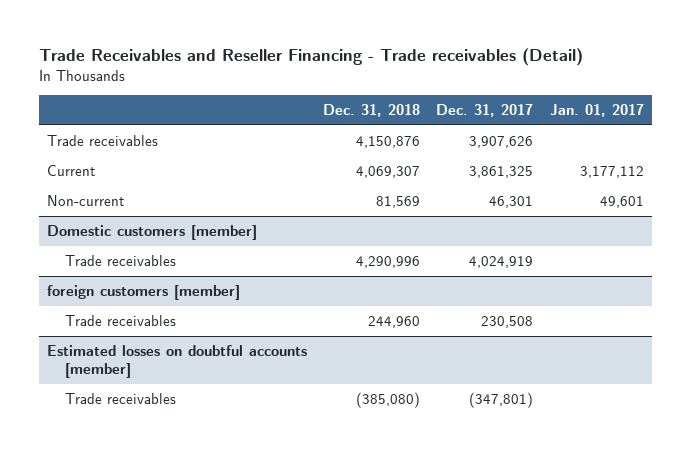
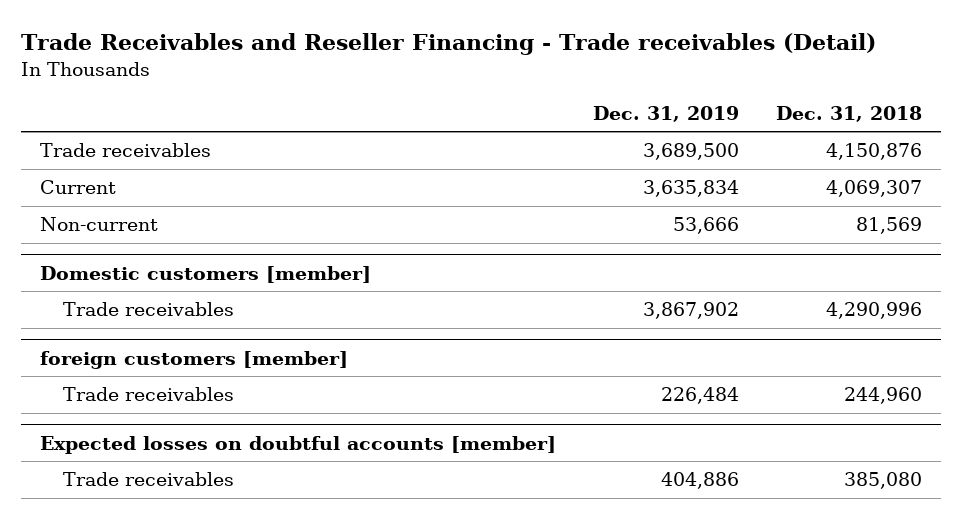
- | Dec. 31, 2018 | Dec. 31, 2017 | Jan. 01, 2017
+ | Dec. 31, 2019 | Dec. 31, 2018
- Estimated losses on doubtful accounts [member]
- Trade receivables | (385,080) | (347,801) |
+ Expected losses on doubtful accounts [member]
+ Trade receivables | 404,886 | 385,080

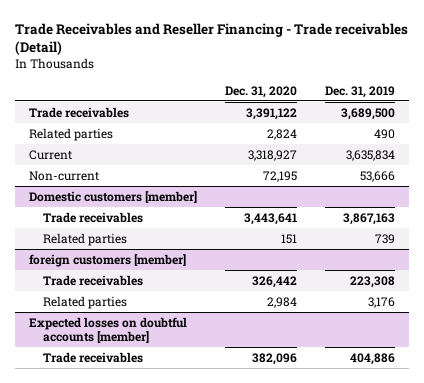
- | Dec. 31, 2019 | Dec. 31, 2018
+ | Dec. 31, 2020 | Dec. 31, 2019
+ Related parties | 2,824 | 490
@ Domestic customers [member]
- Trade receivables | 3,867,902 | 4,290,996
+ Trade receivables | 3,443,641 | 3,867,163
+ Related parties | 151 | 739
@ foreign customers [member]
- Trade receivables | 226,484 | 244,960
+ Trade receivables | 326,442 | 223,308
+ Related parties | 2,984 | 3,176

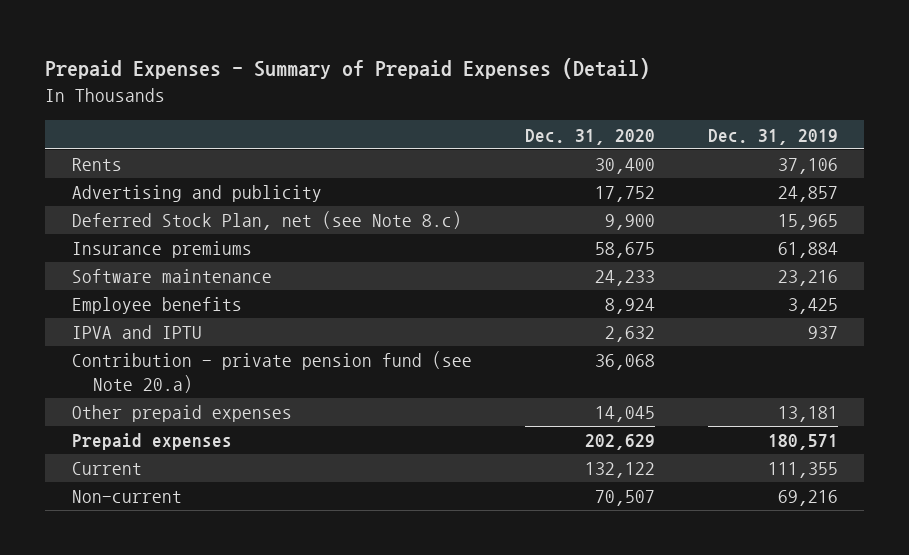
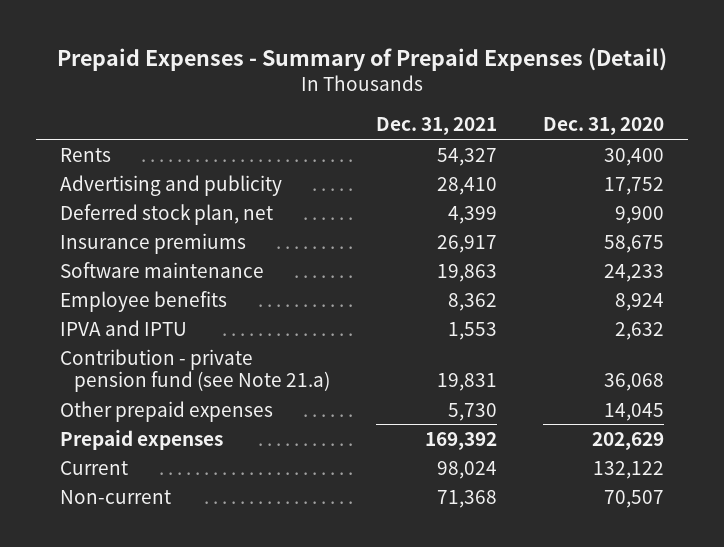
- | Dec. 31, 2020 | Dec. 31, 2019
+ | Dec. 31, 2021 | Dec. 31, 2020
- Deferred Stock Plan, net (see Note 8.c) | 9,900 | 15,965
+ Deferred stock plan, net | 4,399 | 9,900
- Contribution - private pension fund (see Note 20.a) | 36,068 |
+ Contribution - private pension fund (see Note 21.a) | 19,831 | 36,068

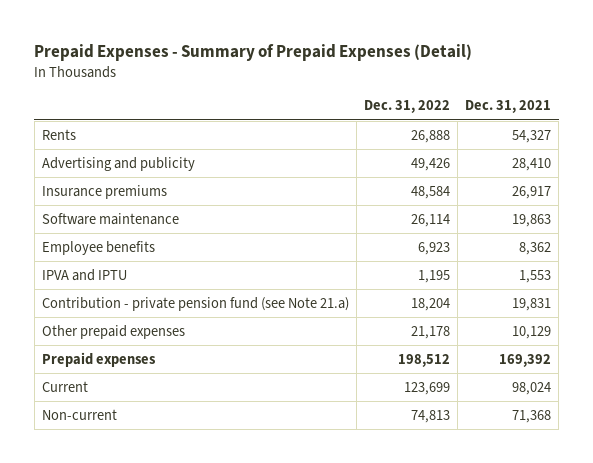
- | Dec. 31, 2021 | Dec. 31, 2020
+ | Dec. 31, 2022 | Dec. 31, 2021
- Deferred stock plan, net | 4,399 | 9,900
- Other prepaid expenses | 5,730 | 14,045
+ Other prepaid expenses | 21,178 | 10,129

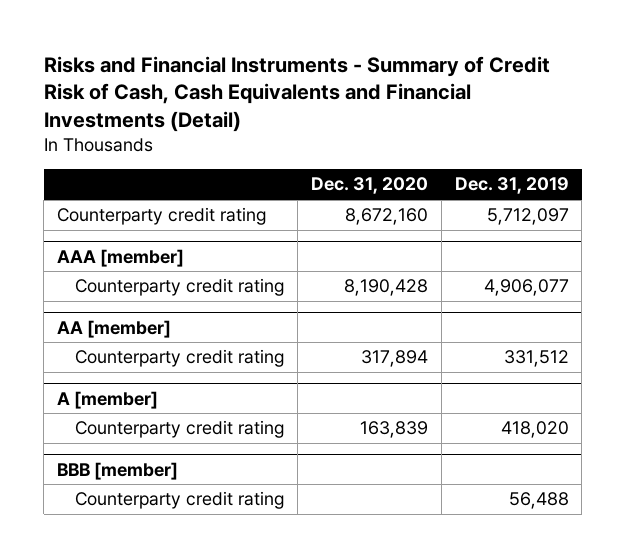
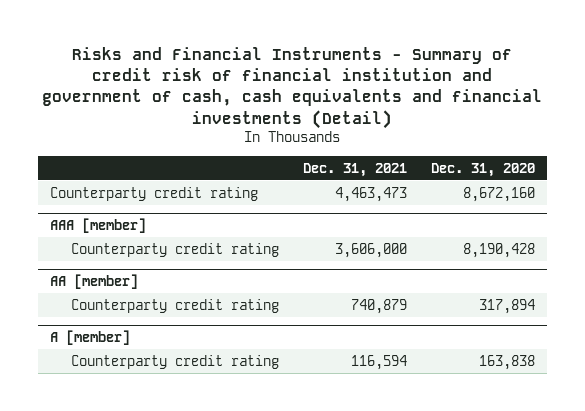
- Risks and Financial Instruments - Summary of Credit Risk of Cash, Cash Equivalents and Financial Investments (Detail)
+ Risks and Financial Instruments - Summary of credit risk of financial institution and government of cash, cash equivalents and financial investments (Detail)
- | Dec. 31, 2020 | Dec. 31, 2019
+ | Dec. 31, 2021 | Dec. 31, 2020
@ A [member]
- Counterparty credit rating | 163,839 | 418,020
- BBB [member]
- Counterparty credit rating | | 56,488
@ A [member]
+ Counterparty credit rating | 116,594 | 163,838

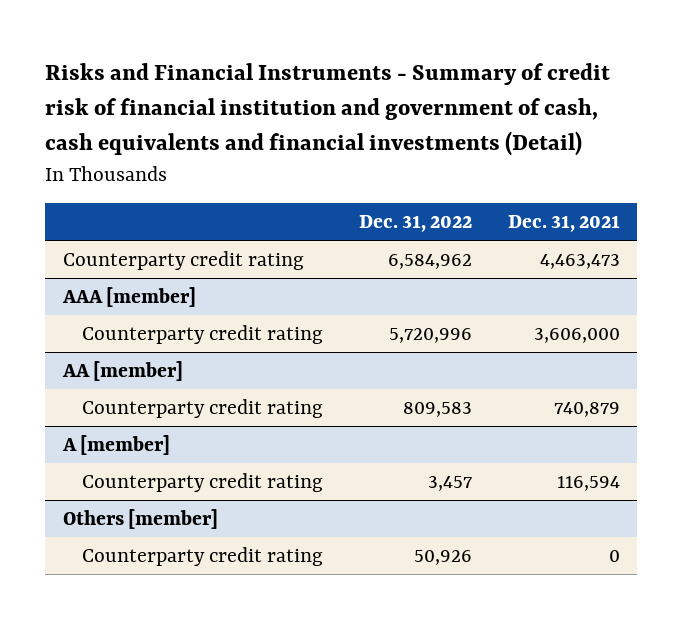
- | Dec. 31, 2021 | Dec. 31, 2020
+ | Dec. 31, 2022 | Dec. 31, 2021
+ Others [member]
+ Counterparty credit rating | 50,926 | 0

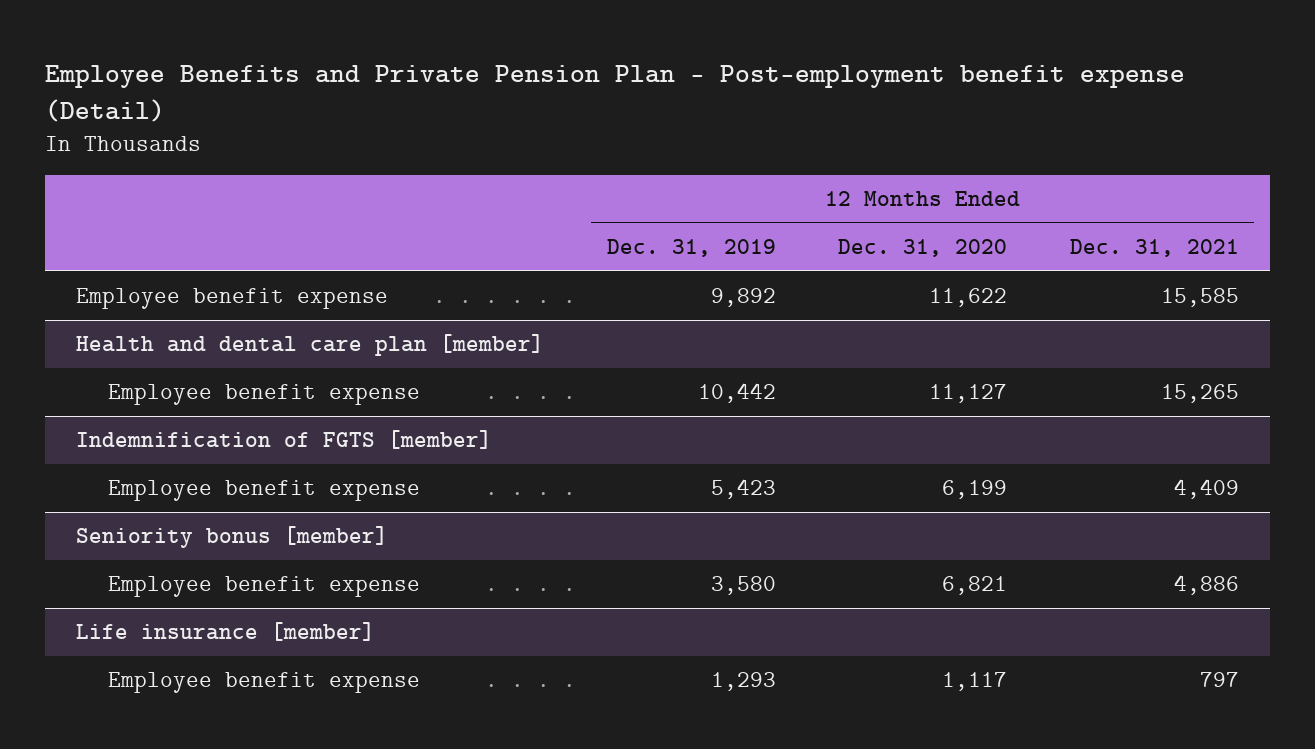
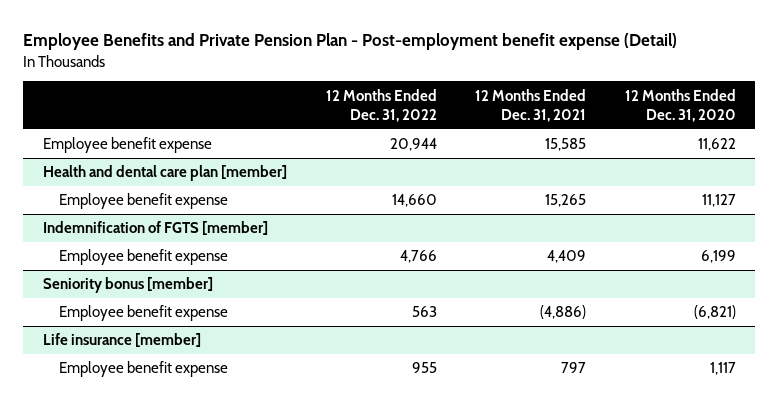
- | 12 Months Ended Dec. 31, 2019 | 12 Months Ended Dec. 31, 2020 | 12 Months Ended Dec. 31, 2021
+ | 12 Months Ended Dec. 31, 2022 | 12 Months Ended Dec. 31, 2021 | 12 Months Ended Dec. 31, 2020
@ Seniority bonus [member]
- Employee benefit expense | 3,580 | 6,821 | 4,886
+ Employee benefit expense | 563 | (4,886) | (6,821)

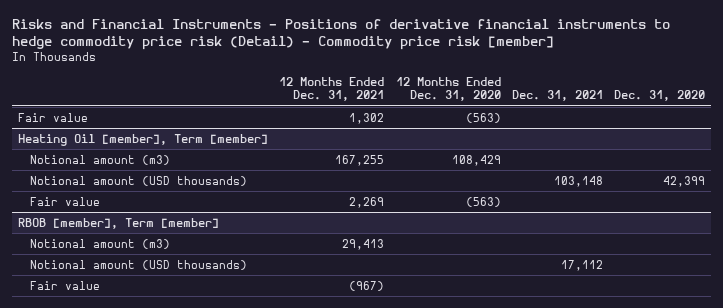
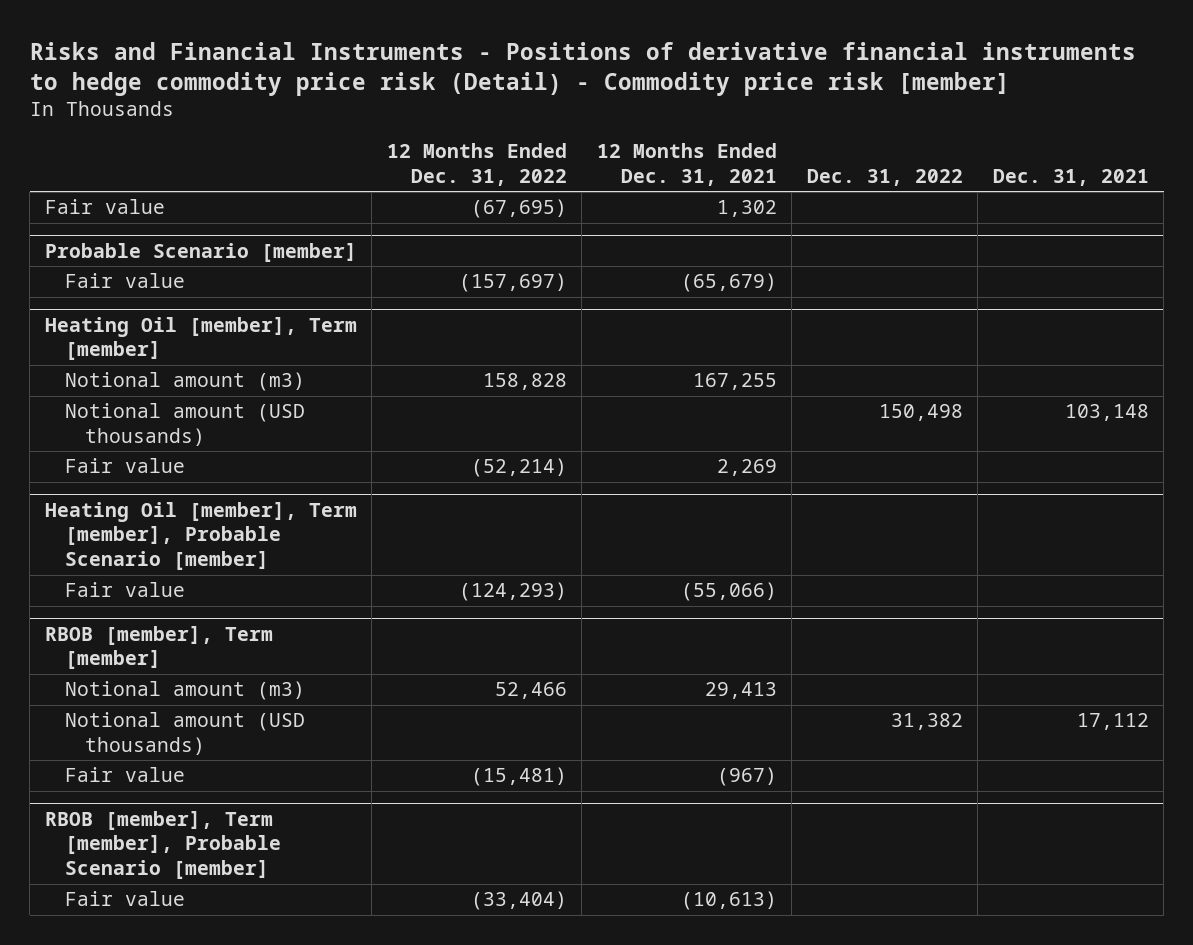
- | 12 Months Ended Dec. 31, 2021 | 12 Months Ended Dec. 31, 2020 | Dec. 31, 2021 | Dec. 31, 2020
+ | 12 Months Ended Dec. 31, 2022 | 12 Months Ended Dec. 31, 2021 | Dec. 31, 2022 | Dec. 31, 2021
+ Probable Scenario [member]
+ Fair value | (157,697) | (65,679) | |
+ Heating Oil [member], Term [member], Probable Scenario [member]
+ Fair value | (124,293) | (55,066) | |
+ RBOB [member], Term [member], Probable Scenario [member]
+ Fair value | (33,404) | (10,613) | |

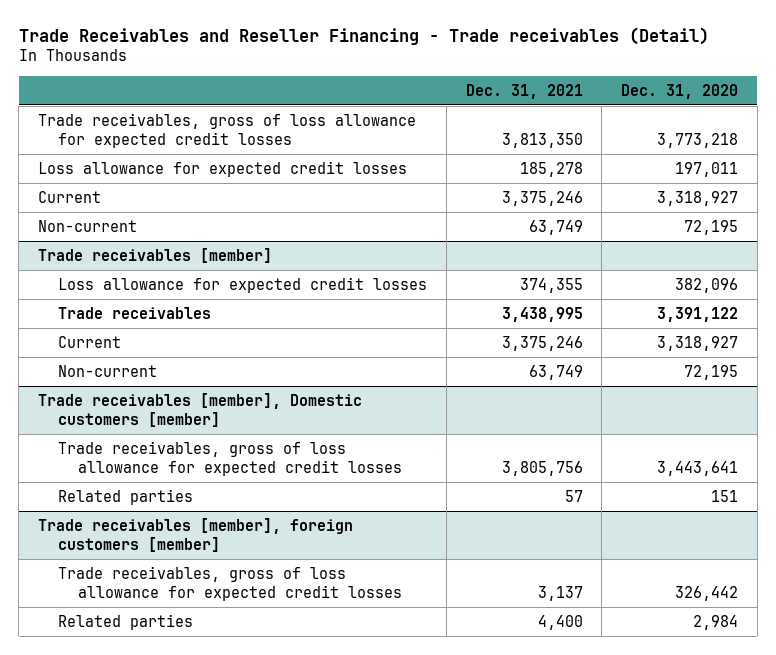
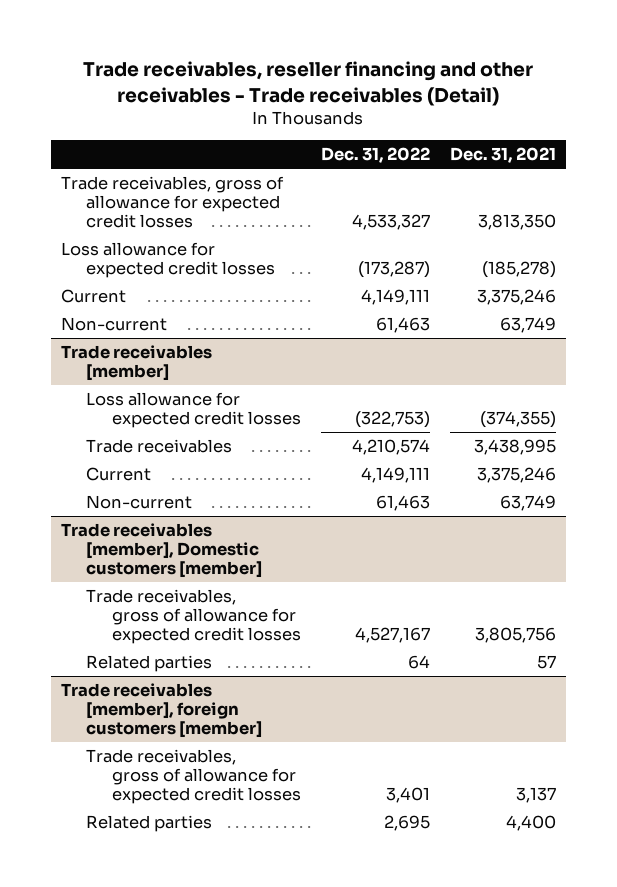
- Trade Receivables and Reseller Financing - Trade receivables (Detail)
+ Trade receivables, reseller financing and other receivables - Trade receivables (Detail)
- | Dec. 31, 2021 | Dec. 31, 2020
+ | Dec. 31, 2022 | Dec. 31, 2021
- Trade receivables, gross of loss allowance for expected credit losses | 3,813,350 | 3,773,218
- Loss allowance for expected credit losses | 185,278 | 197,011
+ Trade receivables, gross of allowance for expected credit losses | 4,533,327 | 3,813,350
+ Loss allowance for expected credit losses | (173,287) | (185,278)
@ Trade receivables [member]
- Loss allowance for expected credit losses | 374,355 | 382,096
+ Loss allowance for expected credit losses | (322,753) | (374,355)
@ Trade receivables [member], Domestic customers [member]
- Trade receivables, gross of loss allowance for expected credit losses | 3,805,756 | 3,443,641
+ Trade receivables, gross of allowance for expected credit losses | 4,527,167 | 3,805,756
@ Trade receivables [member], foreign customers [member]
- Trade receivables, gross of loss allowance for expected credit losses | 3,137 | 326,442
+ Trade receivables, gross of allowance for expected credit losses | 3,401 | 3,137

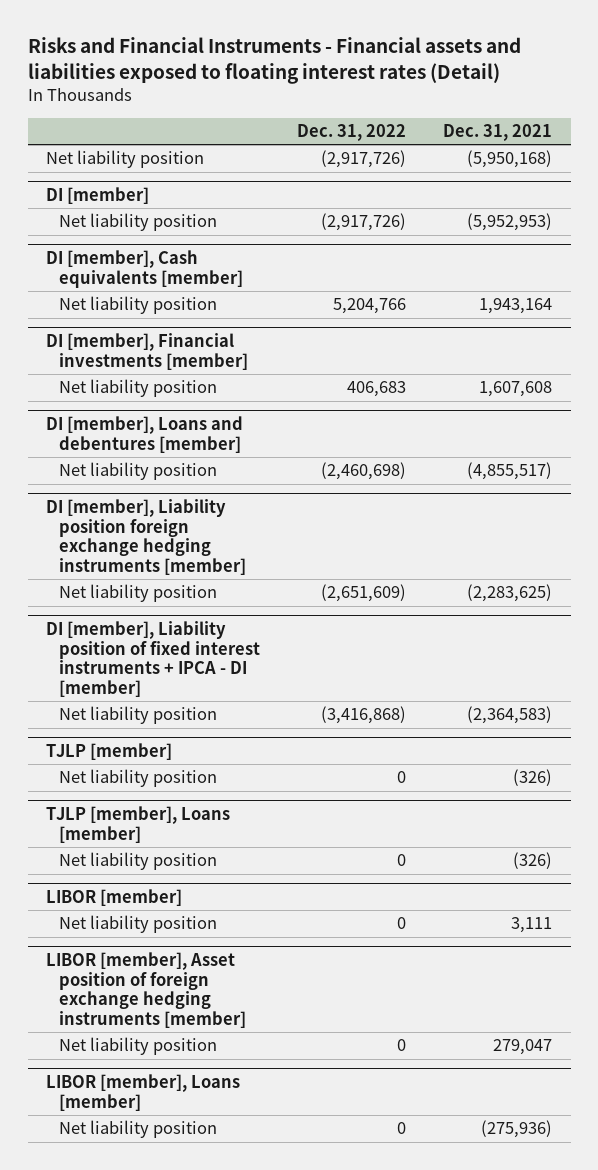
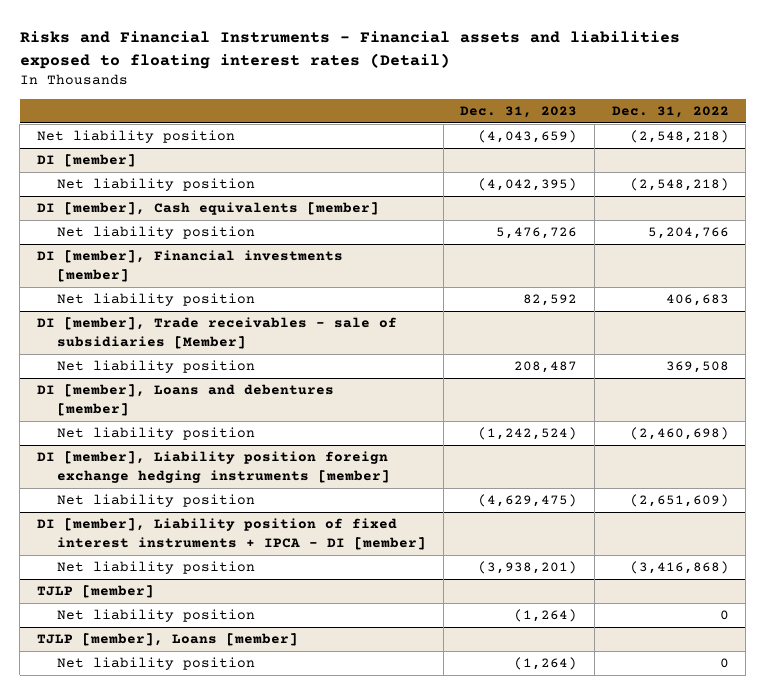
- | Dec. 31, 2022 | Dec. 31, 2021
+ | Dec. 31, 2023 | Dec. 31, 2022
- Net liability position | (2,917,726) | (5,950,168)
+ Net liability position | (4,043,659) | (2,548,218)
@ DI [member]
- Net liability position | (2,917,726) | (5,952,953)
+ Net liability position | (4,042,395) | (2,548,218)
+ DI [member], Trade receivables - sale of subsidiaries [Member]
+ Net liability position | 208,487 | 369,508
- LIBOR [member]
- Net liability position | 0 | 3,111
- LIBOR [member], Asset position of foreign exchange hedging instruments [member]
- Net liability position | 0 | 279,047
- LIBOR [member], Loans [member]
- Net liability position | 0 | (275,936)

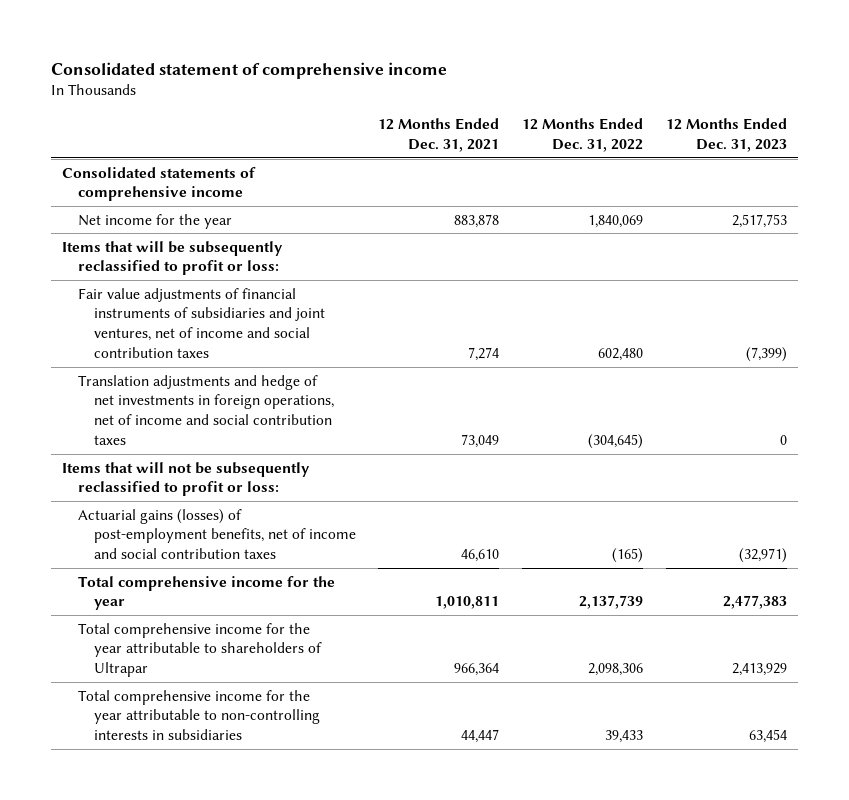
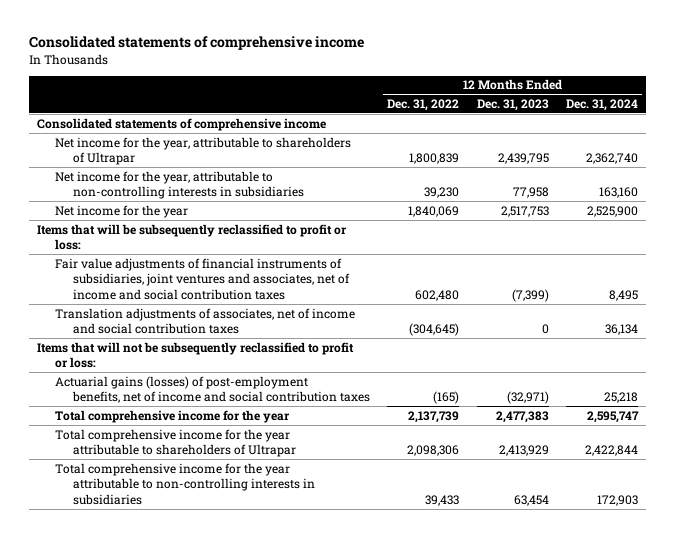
- Consolidated statement of comprehensive income
+ Consolidated statements of comprehensive income
- | 12 Months Ended Dec. 31, 2021 | 12 Months Ended Dec. 31, 2022 | 12 Months Ended Dec. 31, 2023
+ | 12 Months Ended Dec. 31, 2022 | 12 Months Ended Dec. 31, 2023 | 12 Months Ended Dec. 31, 2024
+ Net income for the year, attributable to shareholders of Ultrapar | 1,800,839 | 2,439,795 | 2,362,740
+ Net income for the year, attributable to non-controlling interests in subsidiaries | 39,230 | 77,958 | 163,160
- Fair value adjustments of financial instruments of subsidiaries and joint ventures, net of income and social contribution taxes | 7,274 | 602,480 | (7,399)
- Translation adjustments and hedge of net investments in foreign operations, net of income and social contribution taxes | 73,049 | (304,645) | 0
+ Fair value adjustments of financial instruments of subsidiaries, joint ventures and associates, net of income and social contribution taxes | 602,480 | (7,399) | 8,495
+ Translation adjustments of associates, net of income and social contribution taxes | (304,645) | 0 | 36,134

